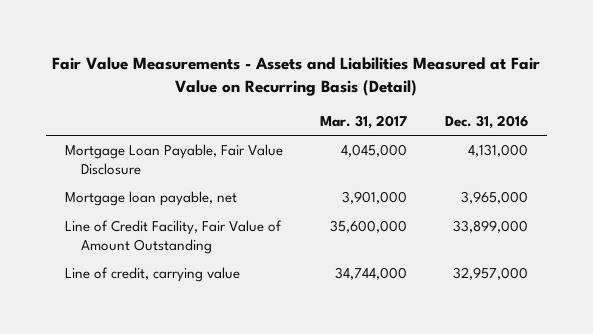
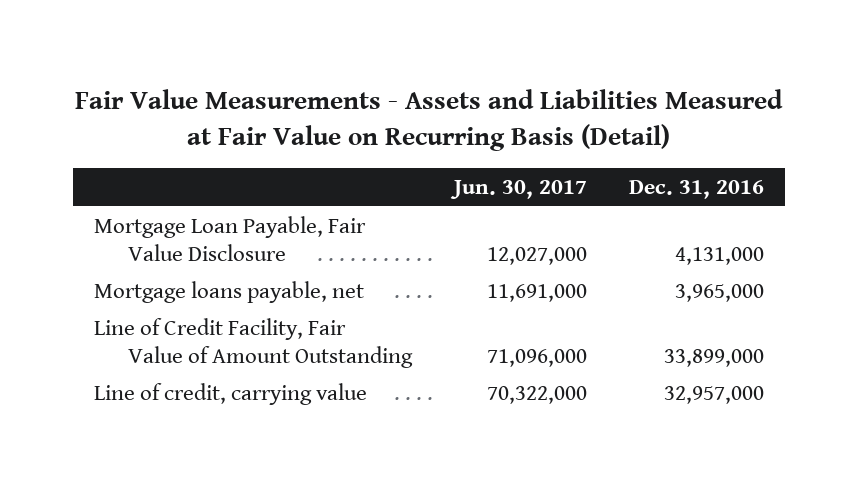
- | Mar. 31, 2017 | Dec. 31, 2016
+ | Jun. 30, 2017 | Dec. 31, 2016
- Mortgage loan payable, net | 3,901,000 | 3,965,000
+ Mortgage loans payable, net | 11,691,000 | 3,965,000

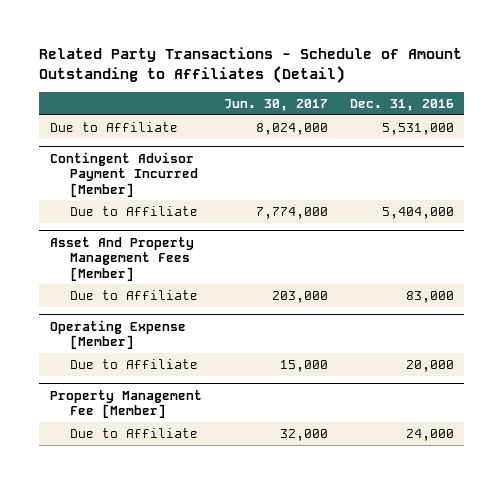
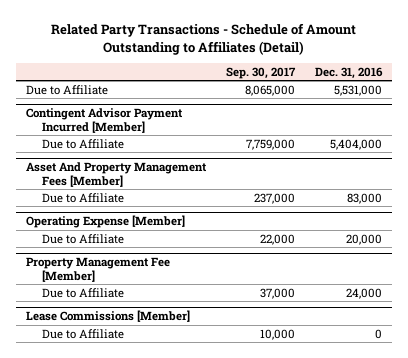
- | Jun. 30, 2017 | Dec. 31, 2016
+ | Sep. 30, 2017 | Dec. 31, 2016
+ Lease Commissions [Member]
+ Due to Affiliate | 10,000 | 0

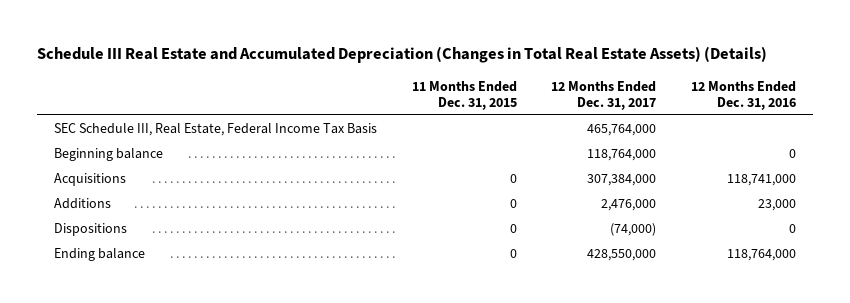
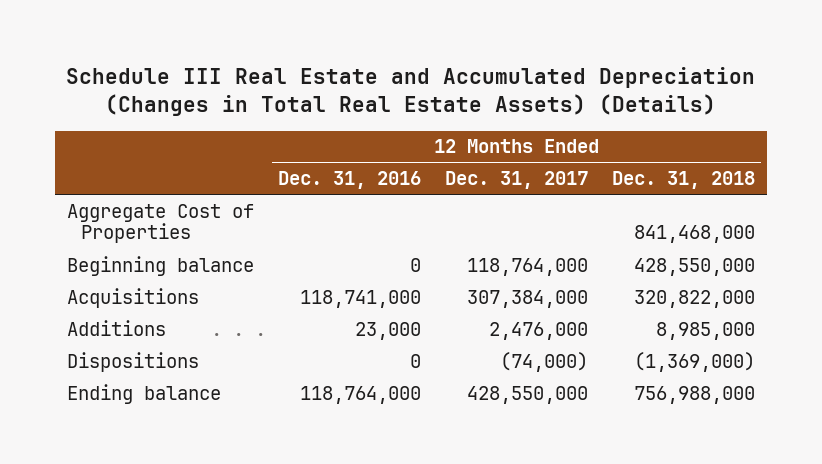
- | 11 Months Ended Dec. 31, 2015 | 12 Months Ended Dec. 31, 2017 | 12 Months Ended Dec. 31, 2016
+ | 12 Months Ended Dec. 31, 2016 | 12 Months Ended Dec. 31, 2017 | 12 Months Ended Dec. 31, 2018
- SEC Schedule III, Real Estate, Federal Income Tax Basis | | 465,764,000 |
+ Aggregate Cost of Properties | | | 841,468,000

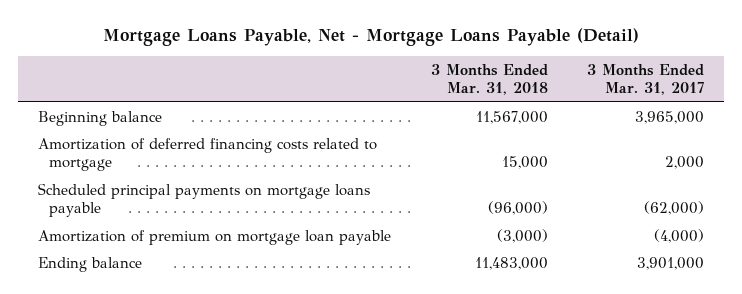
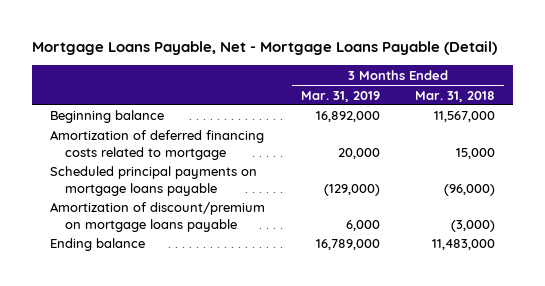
- | 3 Months Ended Mar. 31, 2018 | 3 Months Ended Mar. 31, 2017
+ | 3 Months Ended Mar. 31, 2019 | 3 Months Ended Mar. 31, 2018
- Amortization of premium on mortgage loan payable | (3,000) | (4,000)
+ Amortization of discount/premium on mortgage loans payable | 6,000 | (3,000)

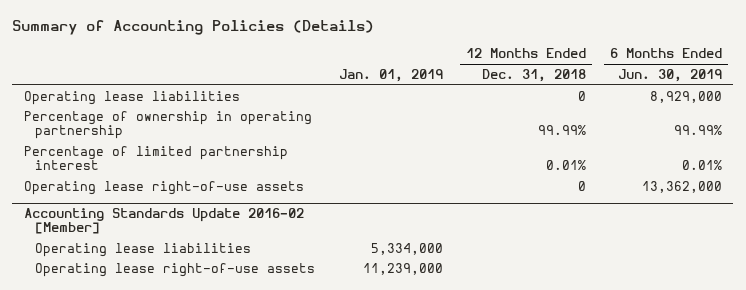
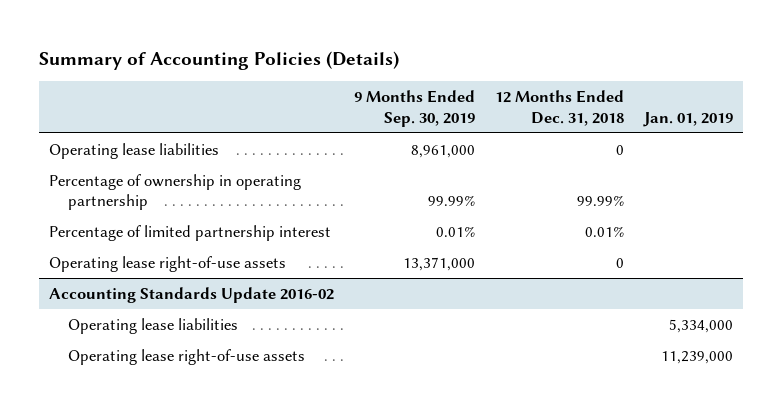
- | Jan. 01, 2019 | 12 Months Ended Dec. 31, 2018 | 6 Months Ended Jun. 30, 2019
+ | 9 Months Ended Sep. 30, 2019 | 12 Months Ended Dec. 31, 2018 | Jan. 01, 2019
- Accounting Standards Update 2016-02 [Member]
+ Accounting Standards Update 2016-02

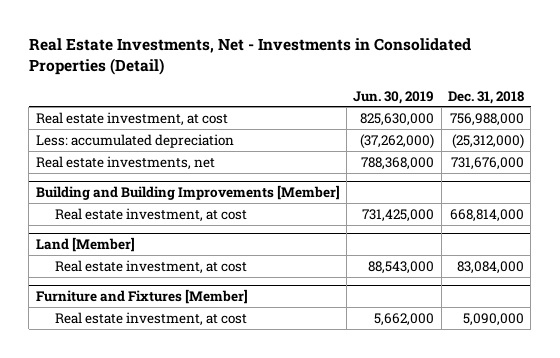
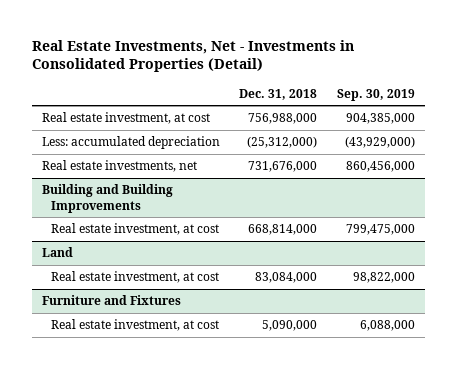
- | Jun. 30, 2019 | Dec. 31, 2018
+ | Dec. 31, 2018 | Sep. 30, 2019
- Building and Building Improvements [Member]
+ Building and Building Improvements
- Land [Member]
+ Land
- Furniture and Fixtures [Member]
+ Furniture and Fixtures

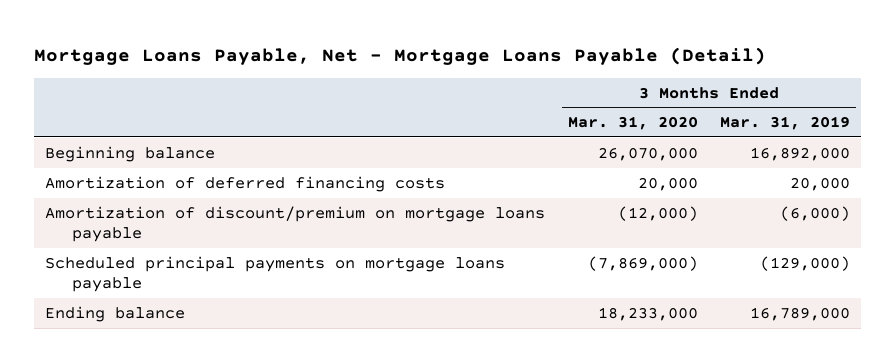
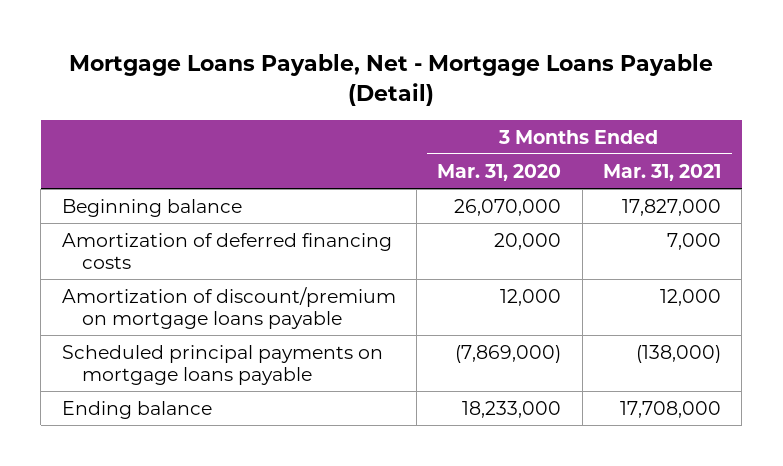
- | 3 Months Ended Mar. 31, 2020 | 3 Months Ended Mar. 31, 2019
+ | 3 Months Ended Mar. 31, 2020 | 3 Months Ended Mar. 31, 2021
- Amortization of discount/premium on mortgage loans payable | (12,000) | (6,000)
+ Amortization of discount/premium on mortgage loans payable | 12,000 | 12,000

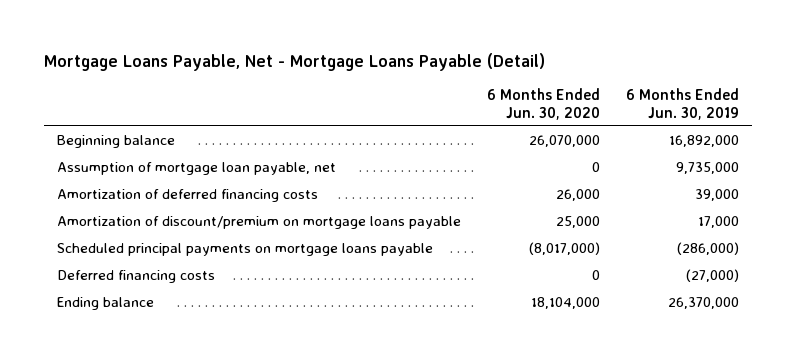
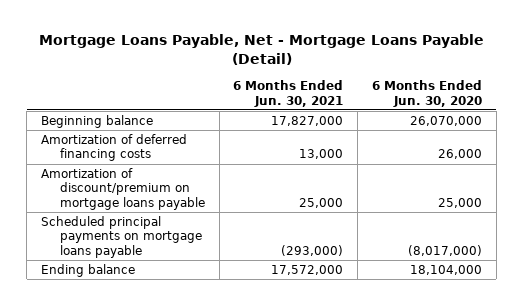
- | 6 Months Ended Jun. 30, 2020 | 6 Months Ended Jun. 30, 2019
+ | 6 Months Ended Jun. 30, 2021 | 6 Months Ended Jun. 30, 2020
- Assumption of mortgage loan payable, net | 0 | 9,735,000
- Deferred financing costs | 0 | (27,000)

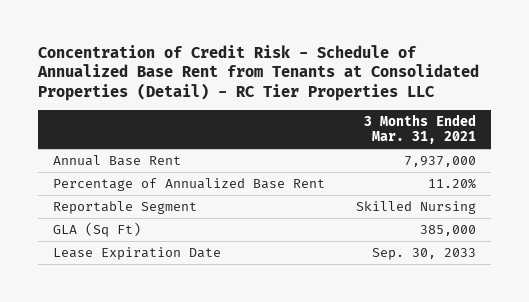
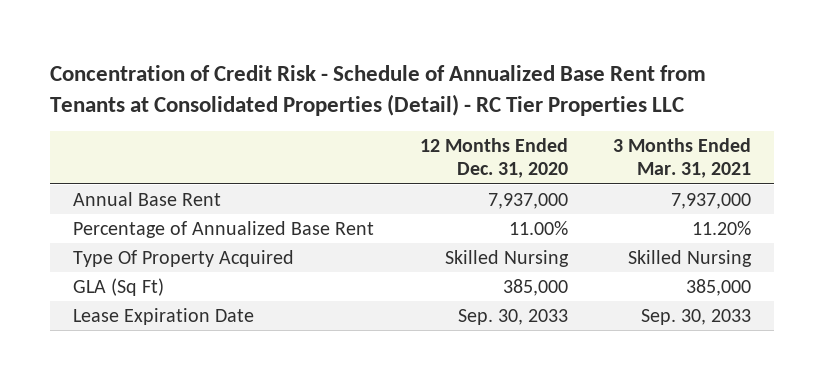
- | 3 Months Ended Mar. 31, 2021
+ | 12 Months Ended Dec. 31, 2020 | 3 Months Ended Mar. 31, 2021
- Reportable Segment | Skilled Nursing
+ Type Of Property Acquired | Skilled Nursing | Skilled Nursing

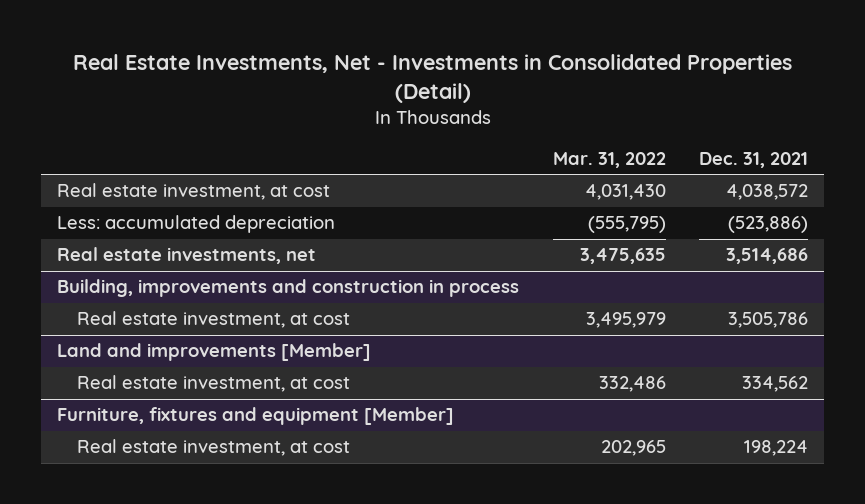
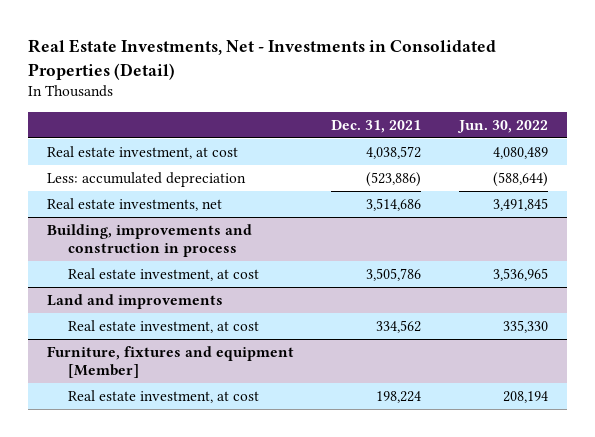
- | Mar. 31, 2022 | Dec. 31, 2021
+ | Dec. 31, 2021 | Jun. 30, 2022
- Land and improvements [Member]
+ Land and improvements

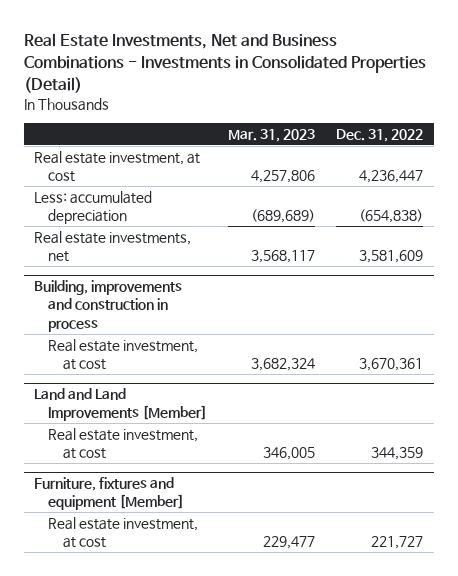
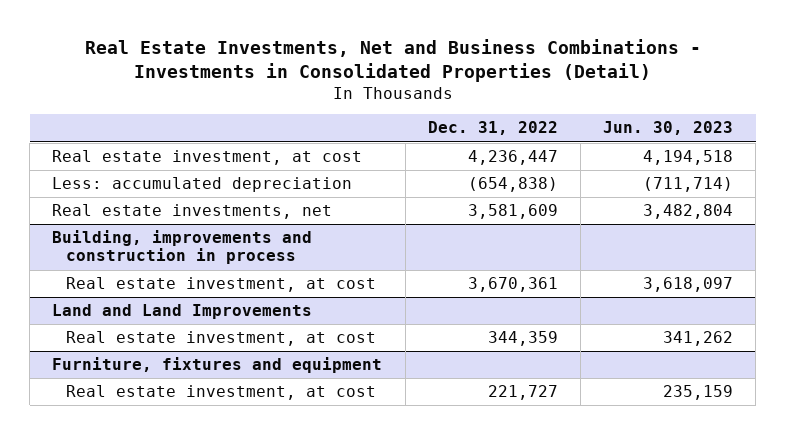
- | Mar. 31, 2023 | Dec. 31, 2022
+ | Dec. 31, 2022 | Jun. 30, 2023
- Land and Land Improvements [Member]
+ Land and Land Improvements
- Furniture, fixtures and equipment [Member]
+ Furniture, fixtures and equipment

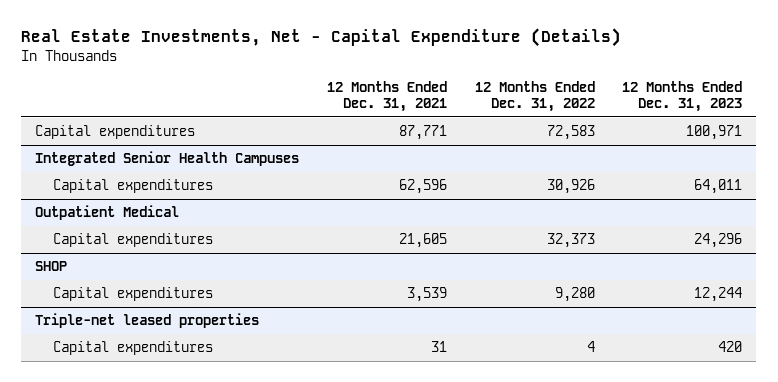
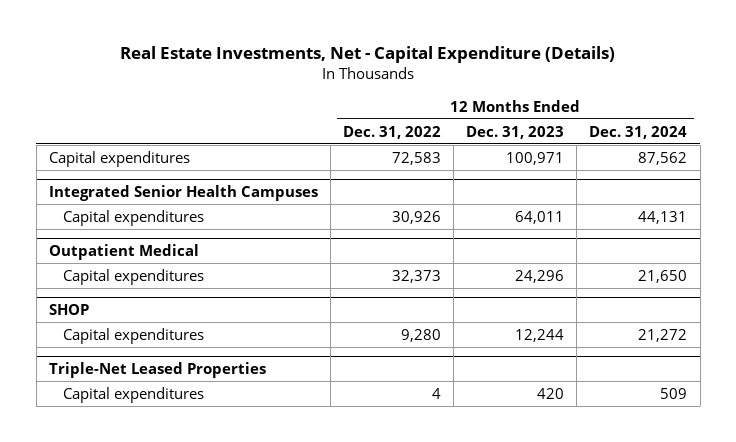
- | 12 Months Ended Dec. 31, 2021 | 12 Months Ended Dec. 31, 2022 | 12 Months Ended Dec. 31, 2023
+ | 12 Months Ended Dec. 31, 2022 | 12 Months Ended Dec. 31, 2023 | 12 Months Ended Dec. 31, 2024
- Triple-net leased properties
+ Triple-Net Leased Properties

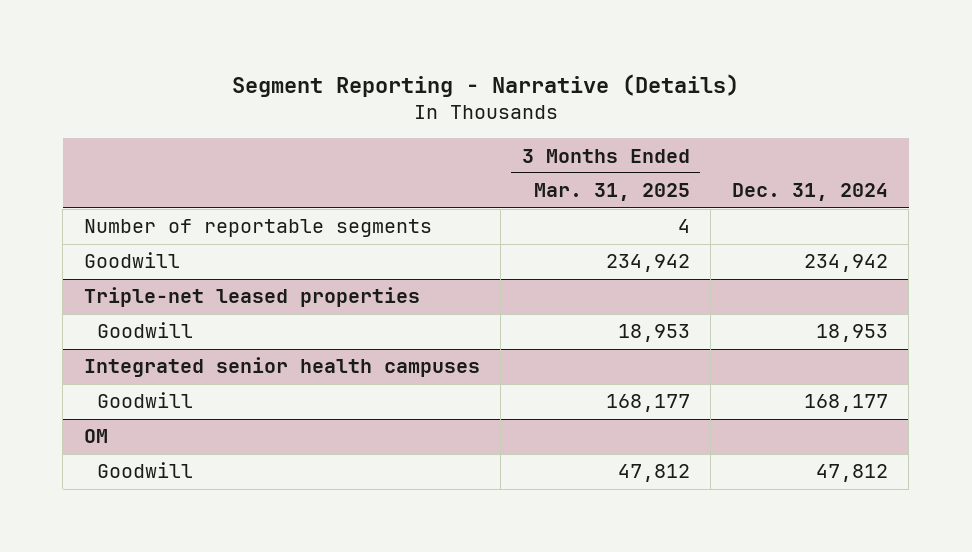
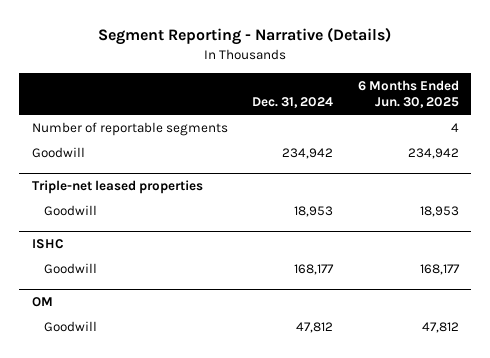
- | 3 Months Ended Mar. 31, 2025 | Dec. 31, 2024
+ | Dec. 31, 2024 | 6 Months Ended Jun. 30, 2025
- Integrated senior health campuses
+ ISHC

